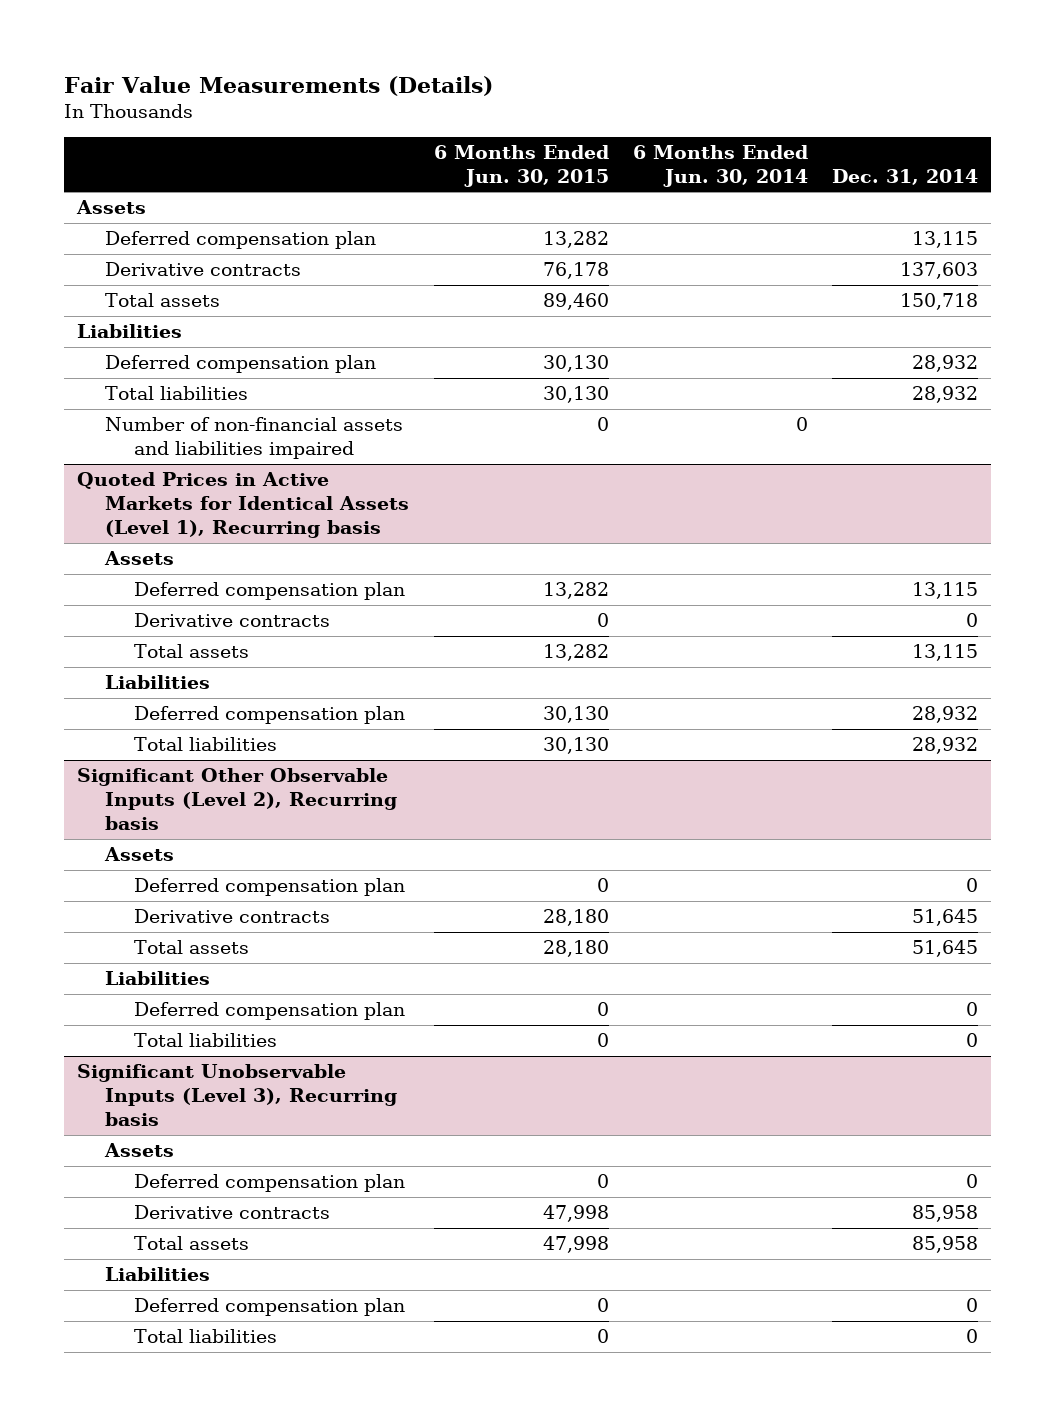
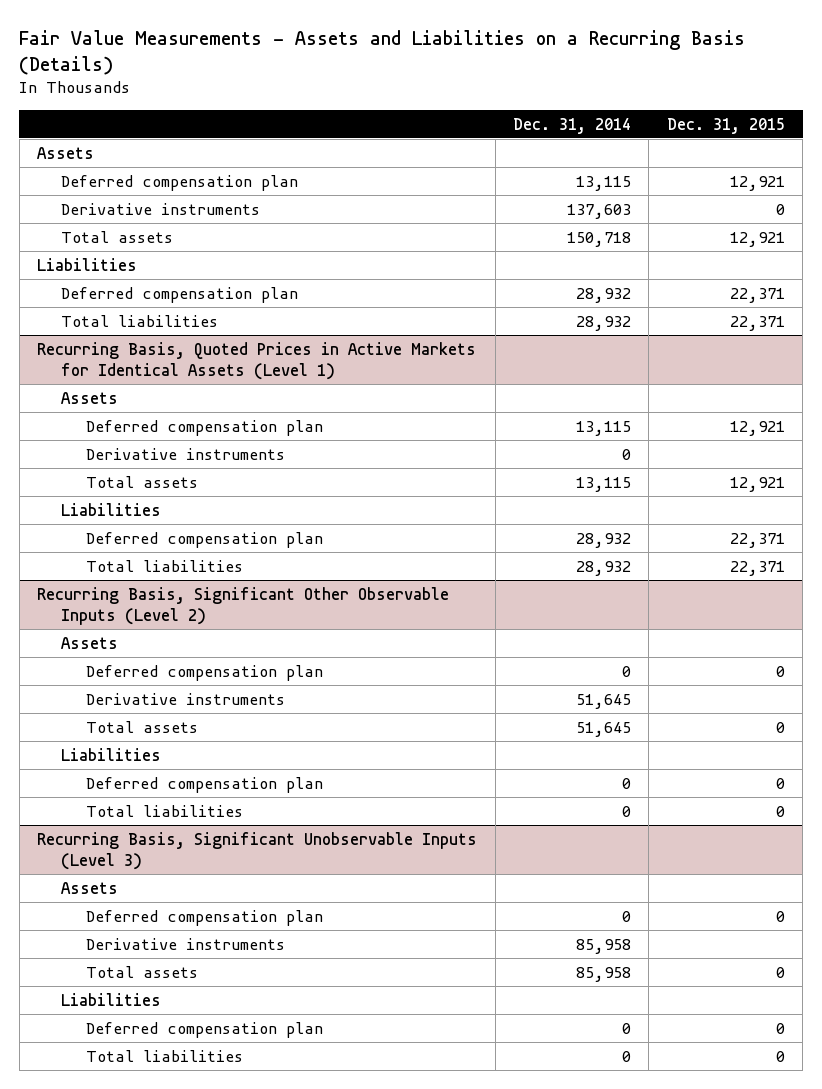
- Fair Value Measurements (Details)
+ Fair Value Measurements - Assets and Liabilities on a Recurring Basis (Details)
- | 6 Months Ended Jun. 30, 2015 | 6 Months Ended Jun. 30, 2014 | Dec. 31, 2014
+ | Dec. 31, 2014 | Dec. 31, 2015
- Derivative contracts | 76,178 | | 137,603
+ Derivative instruments | 137,603 | 0
- Number of non-financial assets and liabilities impaired | 0 | 0 |
- Quoted Prices in Active Markets for Identical Assets (Level 1), Recurring basis
+ Recurring Basis, Quoted Prices in Active Markets for Identical Assets (Level 1)
- Derivative contracts | 0 | | 0
+ Derivative instruments | 0 |
- Significant Other Observable Inputs (Level 2), Recurring basis
+ Recurring Basis, Significant Other Observable Inputs (Level 2)
- Derivative contracts | 28,180 | | 51,645
+ Derivative instruments | 51,645 |
- Significant Unobservable Inputs (Level 3), Recurring basis
+ Recurring Basis, Significant Unobservable Inputs (Level 3)
- Derivative contracts | 47,998 | | 85,958
+ Derivative instruments | 85,958 |

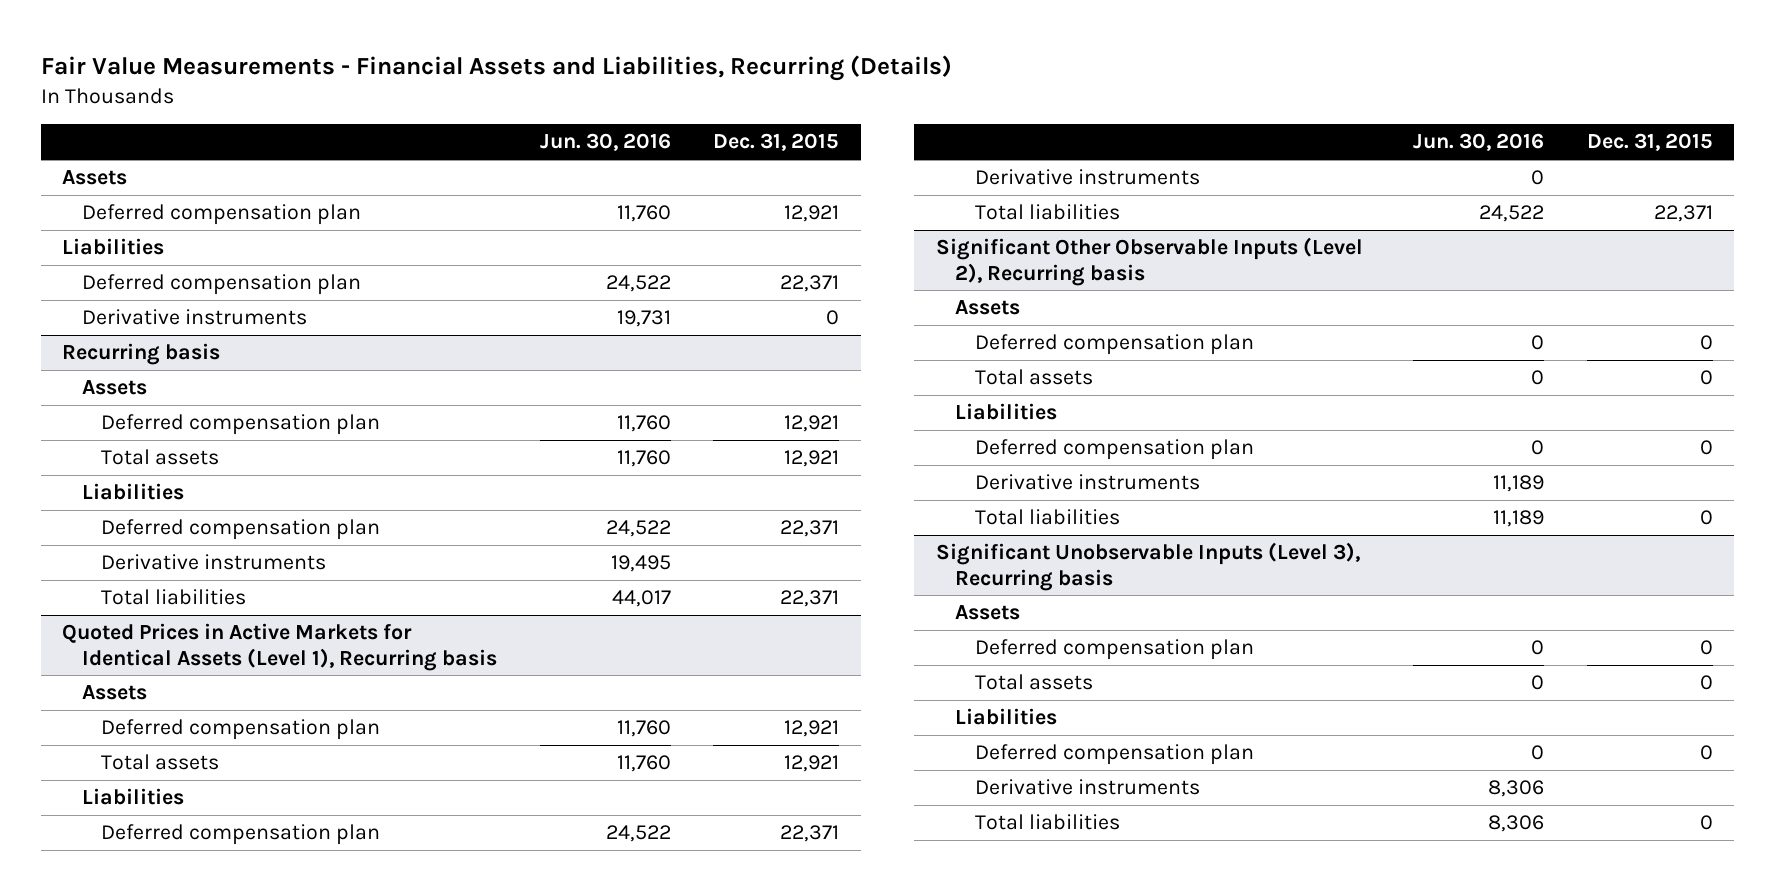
- Fair Value Measurements - Assets and Liabilities on a Recurring Basis (Details)
+ Fair Value Measurements - Financial Assets and Liabilities, Recurring (Details)
- | Dec. 31, 2014 | Dec. 31, 2015
+ | Jun. 30, 2016 | Dec. 31, 2015
+ Liabilities
+ Deferred compensation plan | 24,522 | 22,371
+ Recurring basis
+ Assets
+ Deferred compensation plan | 11,760 | 12,921
+ Derivative instruments | 19,495 |
- Recurring Basis, Quoted Prices in Active Markets for Identical Assets (Level 1)
+ Quoted Prices in Active Markets for Identical Assets (Level 1), Recurring basis
- Derivative instruments | 0 |
+ Derivative instruments | 0 |
- Recurring Basis, Significant Other Observable Inputs (Level 2)
+ Significant Other Observable Inputs (Level 2), Recurring basis
- Derivative instruments | 51,645 |
+ Derivative instruments | 11,189 |
- Recurring Basis, Significant Unobservable Inputs (Level 3)
+ Significant Unobservable Inputs (Level 3), Recurring basis
- Derivative instruments | 85,958 |
+ Derivative instruments | 8,306 |

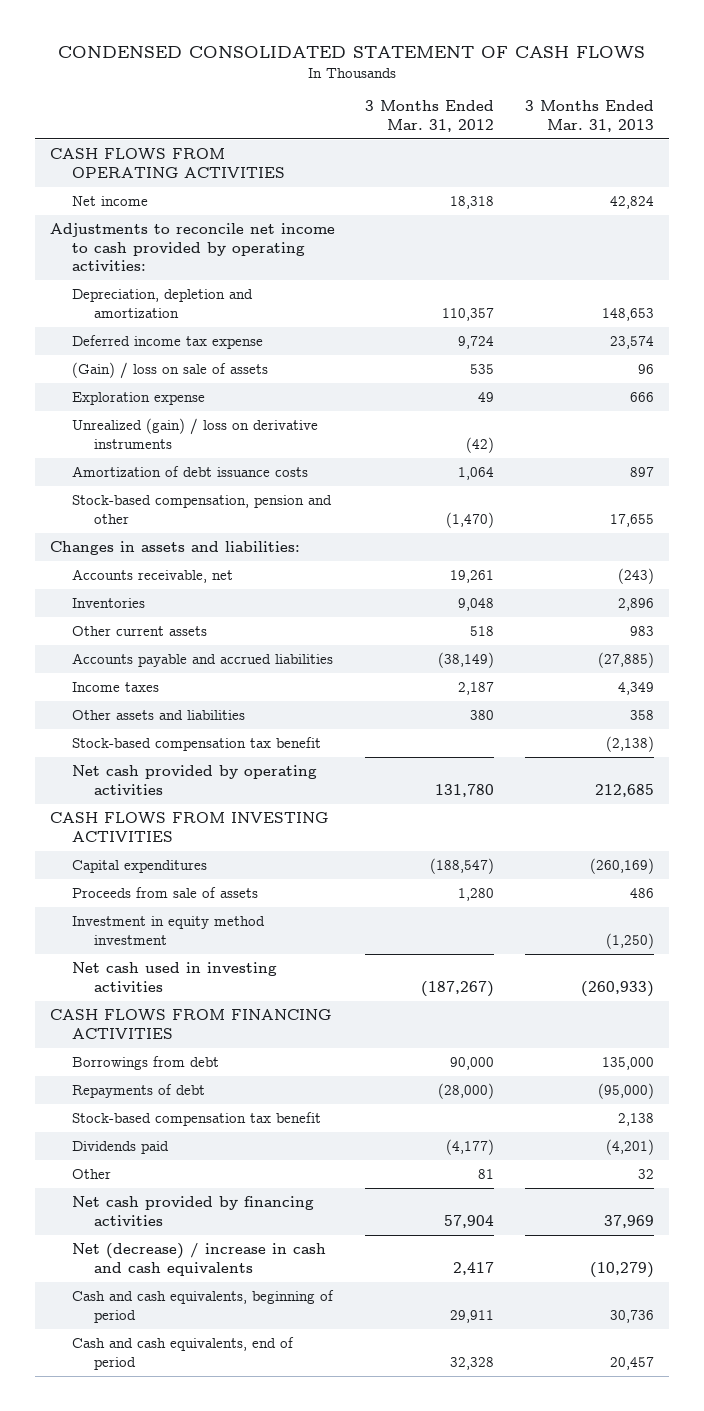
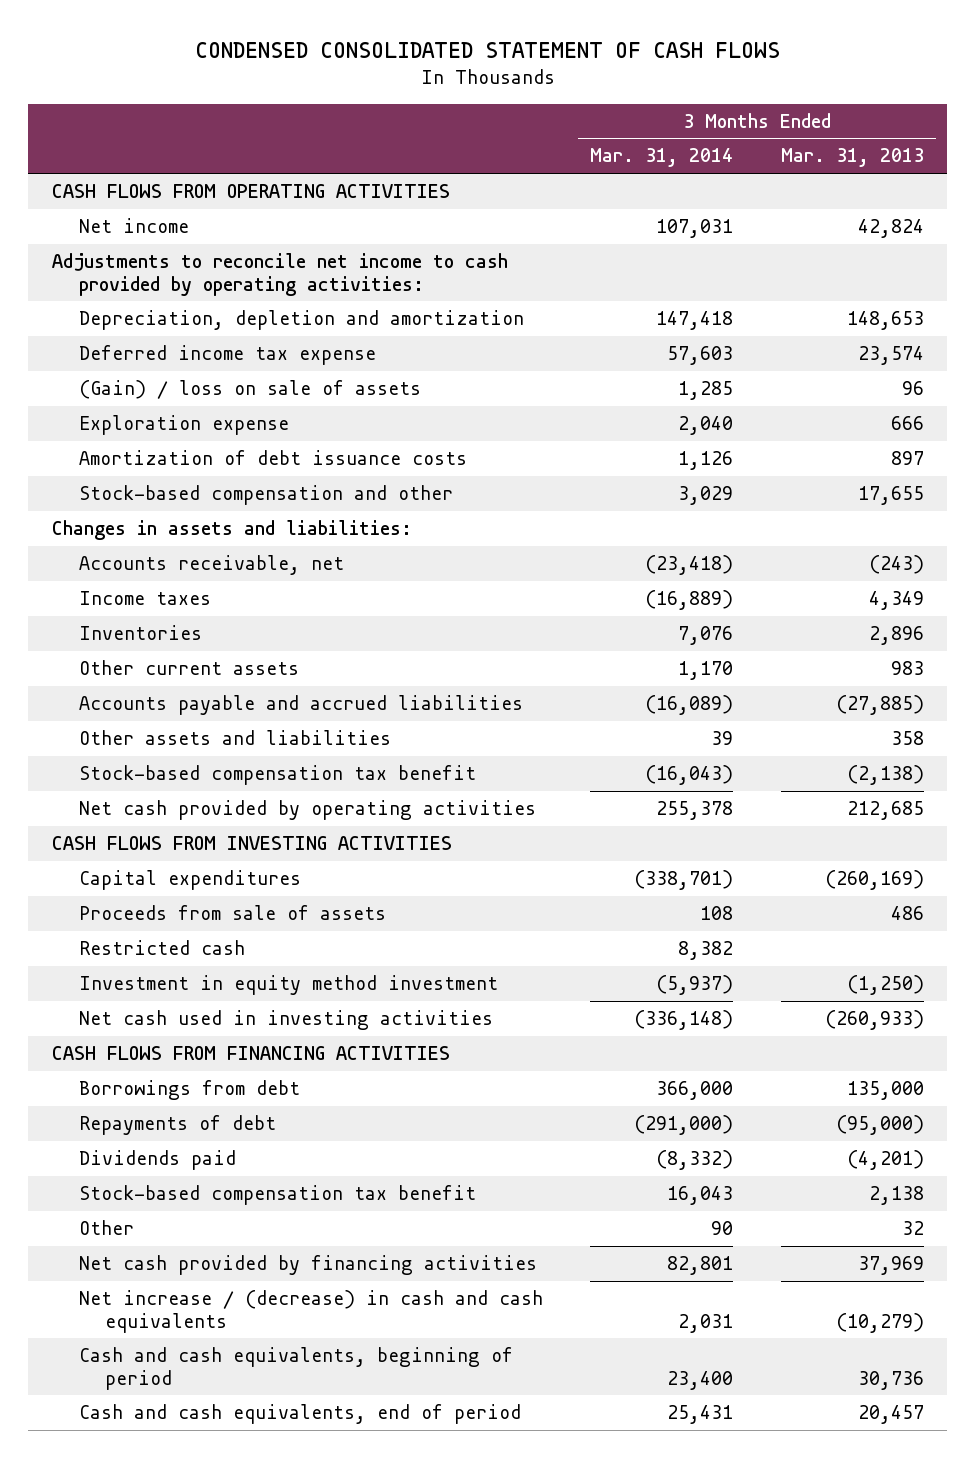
- | 3 Months Ended Mar. 31, 2012 | 3 Months Ended Mar. 31, 2013
+ | 3 Months Ended Mar. 31, 2014 | 3 Months Ended Mar. 31, 2013
- Unrealized (gain) / loss on derivative instruments | (42) |
- Stock-based compensation, pension and other | (1,470) | 17,655
+ Stock-based compensation and other | 3,029 | 17,655
moved up: Income taxes | (16,889) | 4,349
+ Restricted cash | 8,382 |
moved down: Stock-based compensation tax benefit | 16,043 | 2,138
- Net (decrease) / increase in cash and cash equivalents | 2,417 | (10,279)
+ Net increase / (decrease) in cash and cash equivalents | 2,031 | (10,279)

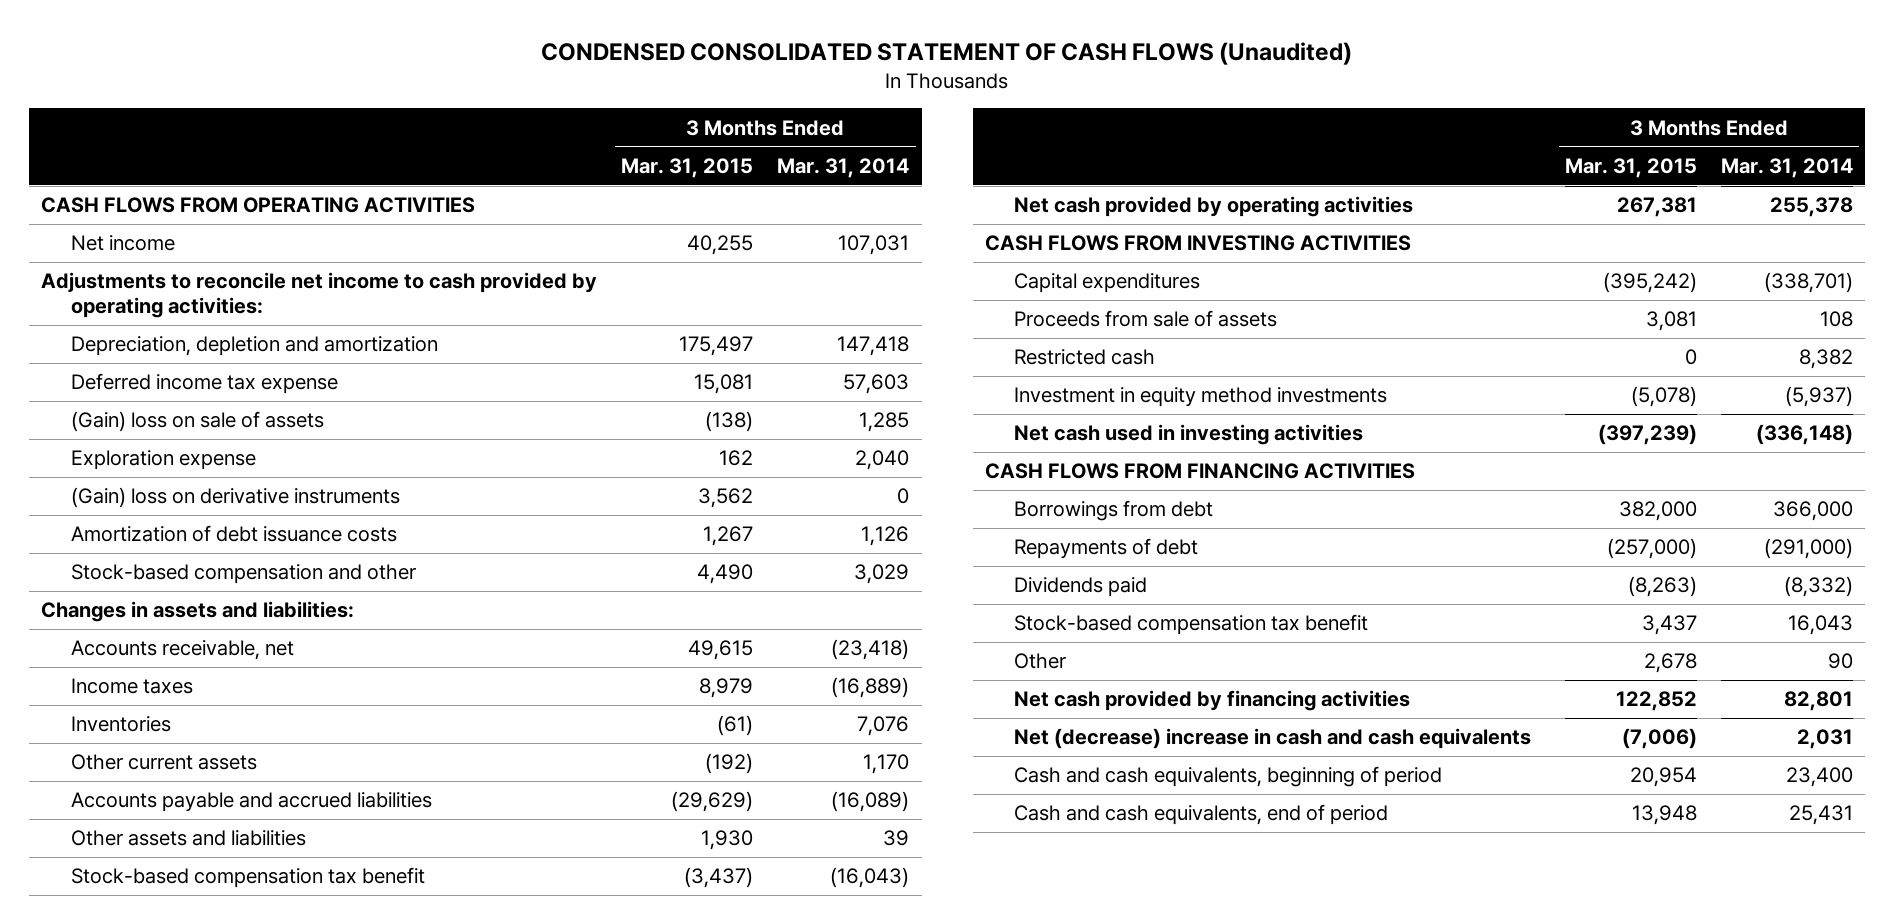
- CONDENSED CONSOLIDATED STATEMENT OF CASH FLOWS
+ CONDENSED CONSOLIDATED STATEMENT OF CASH FLOWS (Unaudited)
- | 3 Months Ended Mar. 31, 2014 | 3 Months Ended Mar. 31, 2013
+ | 3 Months Ended Mar. 31, 2015 | 3 Months Ended Mar. 31, 2014
- (Gain) / loss on sale of assets | 1,285 | 96
+ (Gain) loss on sale of assets | (138) | 1,285
+ (Gain) loss on derivative instruments | 3,562 | 0
- Investment in equity method investment | (5,937) | (1,250)
+ Investment in equity method investments | (5,078) | (5,937)
- Net increase / (decrease) in cash and cash equivalents | 2,031 | (10,279)
+ Net (decrease) increase in cash and cash equivalents | (7,006) | 2,031

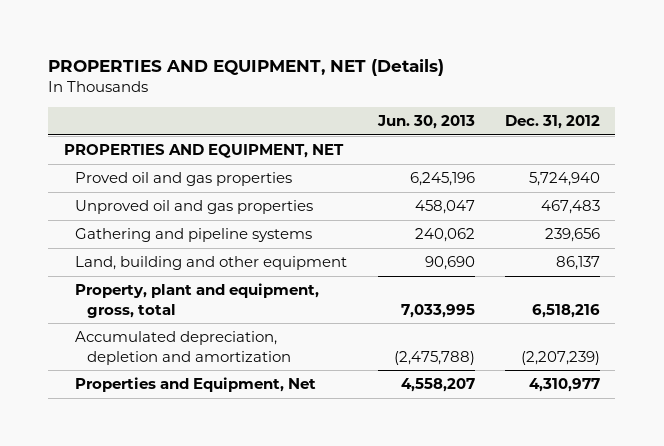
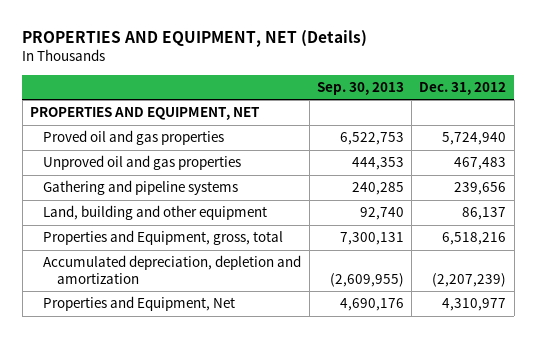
- | Jun. 30, 2013 | Dec. 31, 2012
+ | Sep. 30, 2013 | Dec. 31, 2012
- Property, plant and equipment, gross, total | 7,033,995 | 6,518,216
+ Properties and Equipment, gross, total | 7,300,131 | 6,518,216

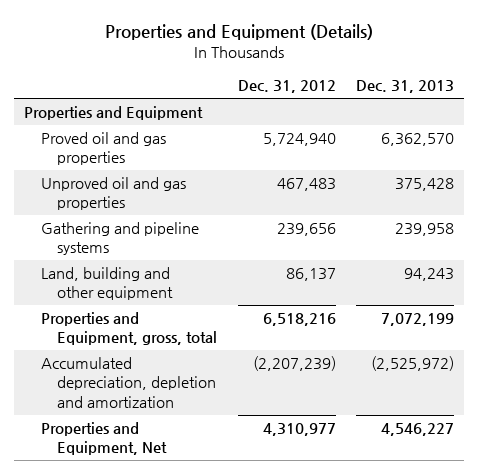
- PROPERTIES AND EQUIPMENT, NET (Details)
+ Properties and Equipment (Details)
- | Sep. 30, 2013 | Dec. 31, 2012
+ | Dec. 31, 2012 | Dec. 31, 2013
- PROPERTIES AND EQUIPMENT, NET
+ Properties and Equipment

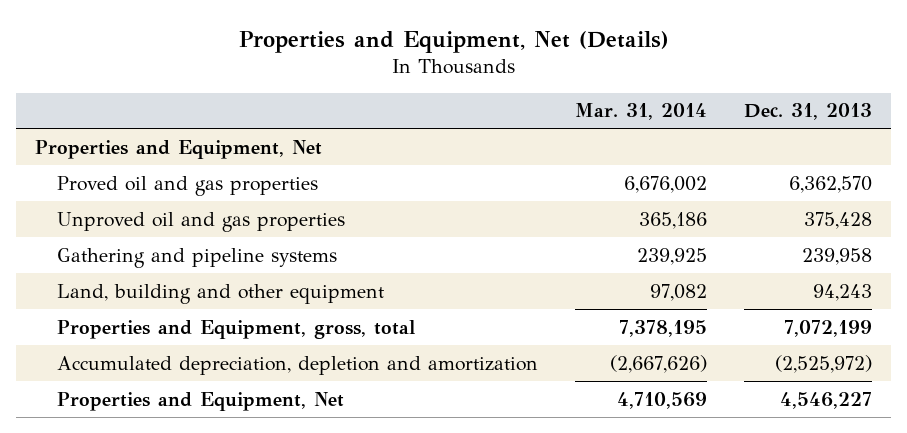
- Properties and Equipment (Details)
+ Properties and Equipment, Net (Details)
- | Dec. 31, 2012 | Dec. 31, 2013
+ | Mar. 31, 2014 | Dec. 31, 2013
- Properties and Equipment
+ Properties and Equipment, Net

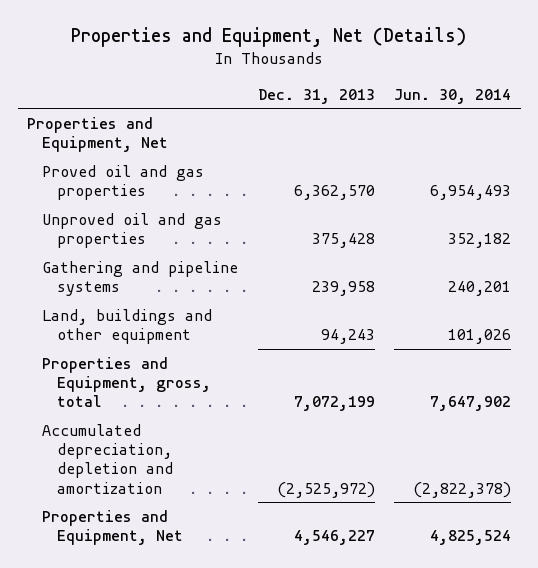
- | Mar. 31, 2014 | Dec. 31, 2013
+ | Dec. 31, 2013 | Jun. 30, 2014
- Land, building and other equipment | 97,082 | 94,243
+ Land, buildings and other equipment | 94,243 | 101,026

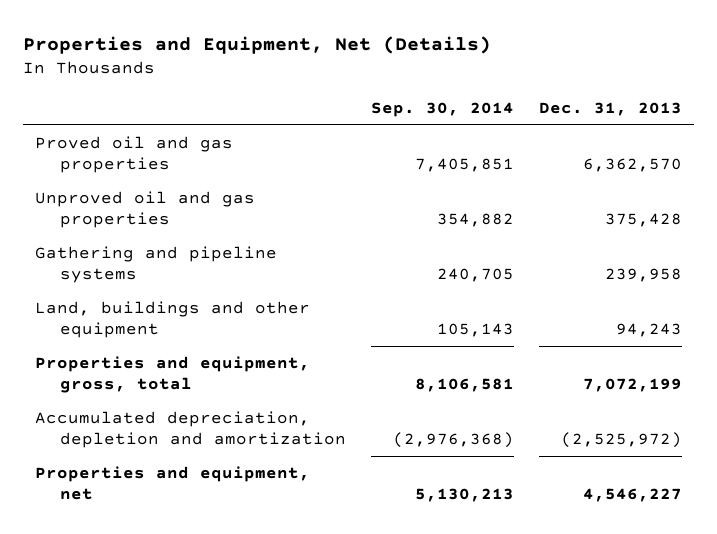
- | Dec. 31, 2013 | Jun. 30, 2014
+ | Sep. 30, 2014 | Dec. 31, 2013
- Properties and Equipment, Net
- Properties and Equipment, gross, total | 7,072,199 | 7,647,902
+ Properties and equipment, gross, total | 8,106,581 | 7,072,199
- Properties and Equipment, Net | 4,546,227 | 4,825,524
+ Properties and equipment, net | 5,130,213 | 4,546,227

